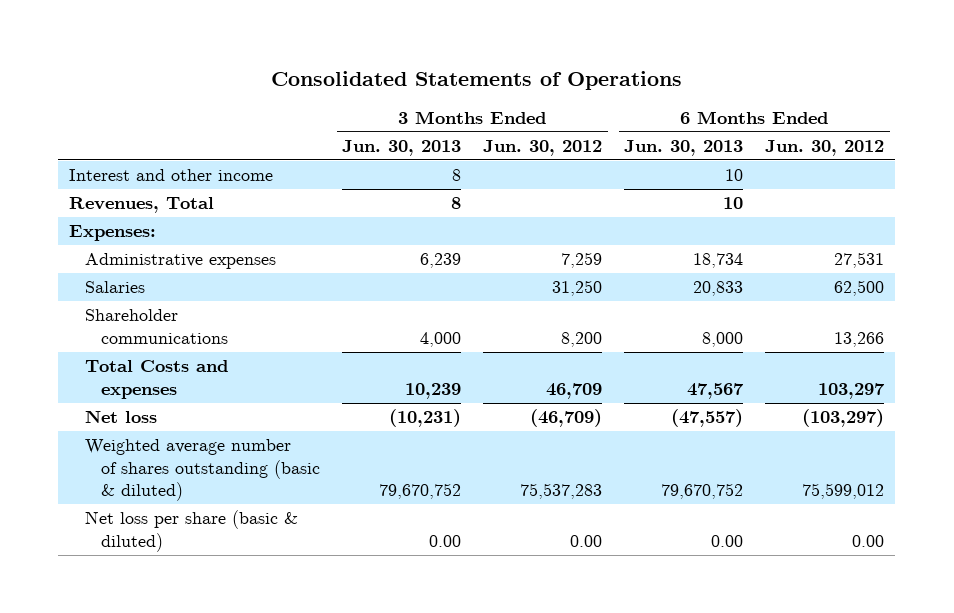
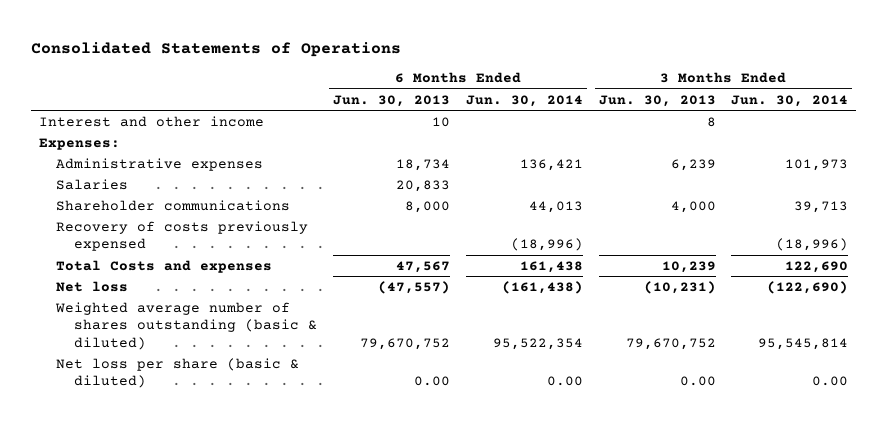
- | 3 Months Ended Jun. 30, 2013 | 3 Months Ended Jun. 30, 2012 | 6 Months Ended Jun. 30, 2013 | 6 Months Ended Jun. 30, 2012
+ | 6 Months Ended Jun. 30, 2013 | 6 Months Ended Jun. 30, 2014 | 3 Months Ended Jun. 30, 2013 | 3 Months Ended Jun. 30, 2014
- Revenues, Total | 8 | | 10 |
+ Recovery of costs previously expensed | | (18,996) | | (18,996)

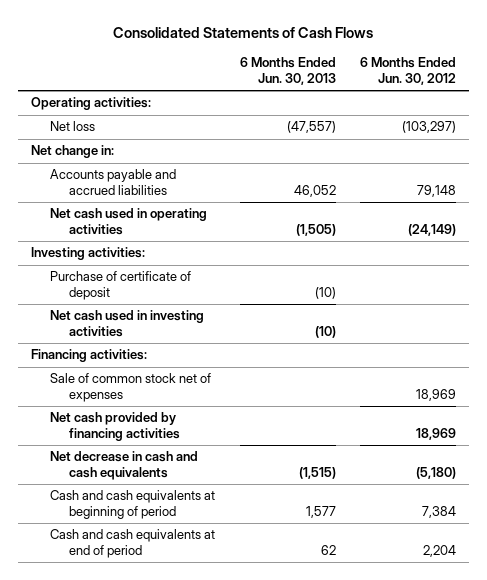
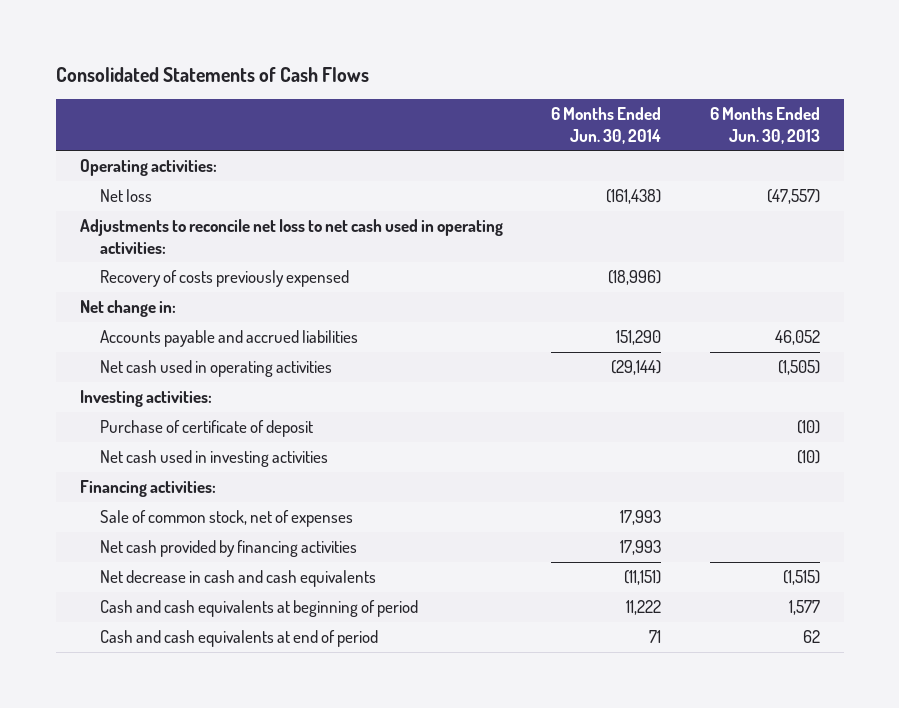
- | 6 Months Ended Jun. 30, 2013 | 6 Months Ended Jun. 30, 2012
+ | 6 Months Ended Jun. 30, 2014 | 6 Months Ended Jun. 30, 2013
+ Adjustments to reconcile net loss to net cash used in operating activities:
+ Recovery of costs previously expensed | (18,996) |
- Sale of common stock net of expenses | | 18,969
+ Sale of common stock, net of expenses | 17,993 |

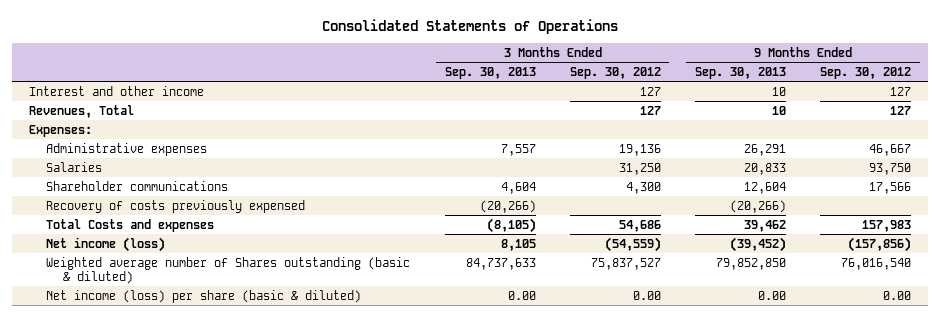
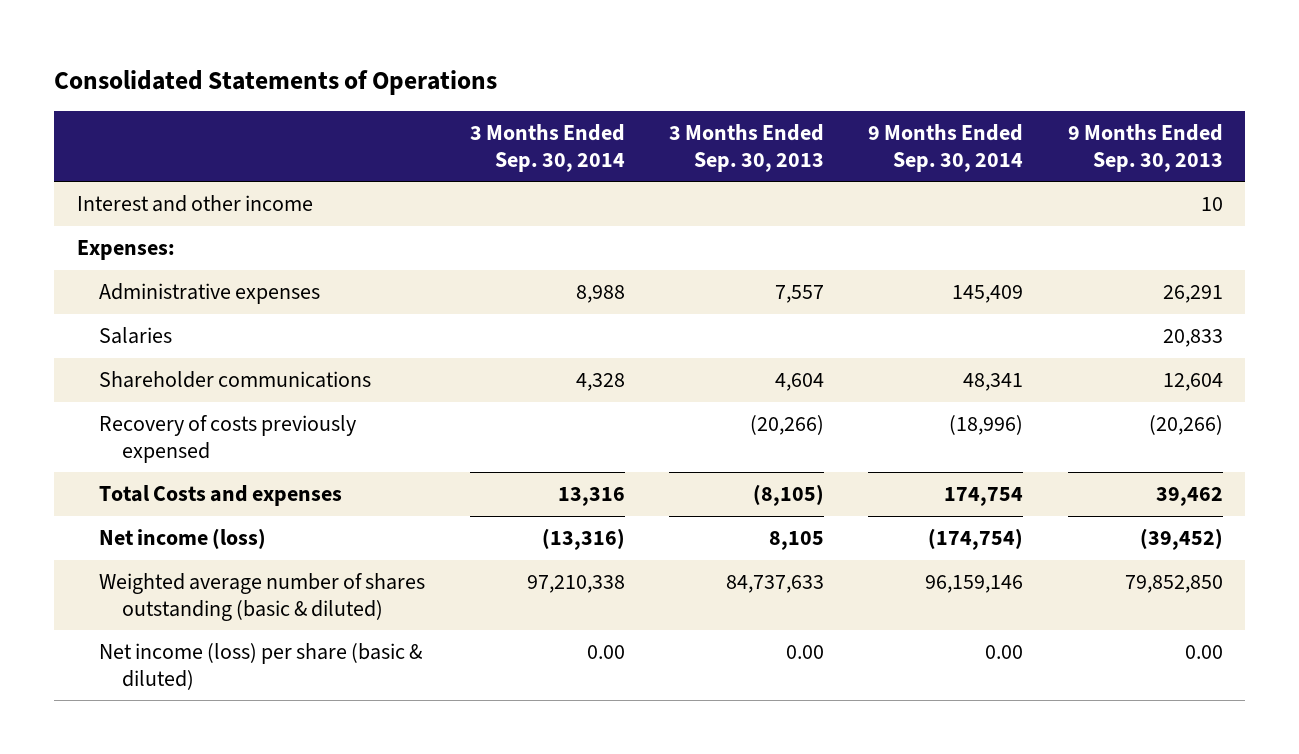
- | 3 Months Ended Sep. 30, 2013 | 3 Months Ended Sep. 30, 2012 | 9 Months Ended Sep. 30, 2013 | 9 Months Ended Sep. 30, 2012
+ | 3 Months Ended Sep. 30, 2014 | 3 Months Ended Sep. 30, 2013 | 9 Months Ended Sep. 30, 2014 | 9 Months Ended Sep. 30, 2013
- Revenues, Total | | 127 | 10 | 127
- Weighted average number of Shares outstanding (basic & diluted) | 84,737,633 | 75,837,527 | 79,852,850 | 76,016,540
+ Weighted average number of shares outstanding (basic & diluted) | 97,210,338 | 84,737,633 | 96,159,146 | 79,852,850

